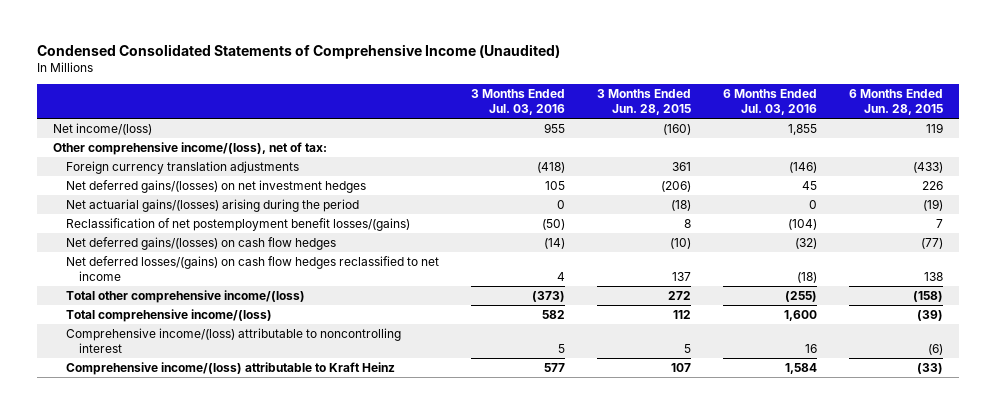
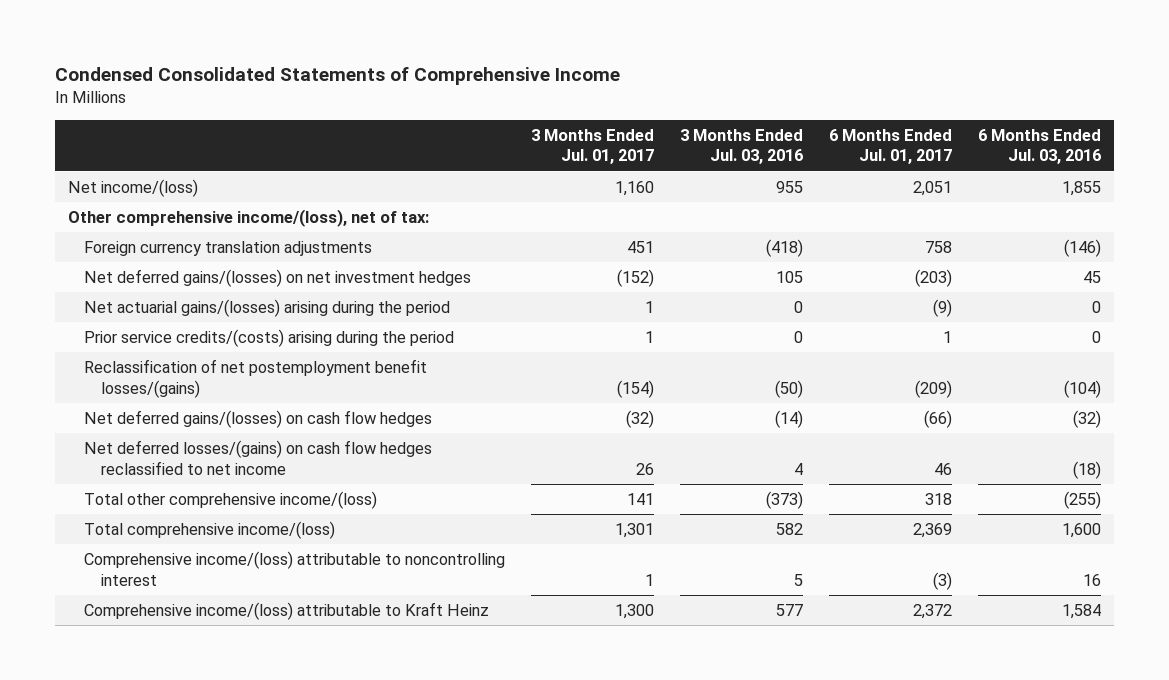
- Condensed Consolidated Statements of Comprehensive Income (Unaudited)
+ Condensed Consolidated Statements of Comprehensive Income
- | 3 Months Ended Jul. 03, 2016 | 3 Months Ended Jun. 28, 2015 | 6 Months Ended Jul. 03, 2016 | 6 Months Ended Jun. 28, 2015
+ | 3 Months Ended Jul. 01, 2017 | 3 Months Ended Jul. 03, 2016 | 6 Months Ended Jul. 01, 2017 | 6 Months Ended Jul. 03, 2016
+ Prior service credits/(costs) arising during the period | 1 | 0 | 1 | 0

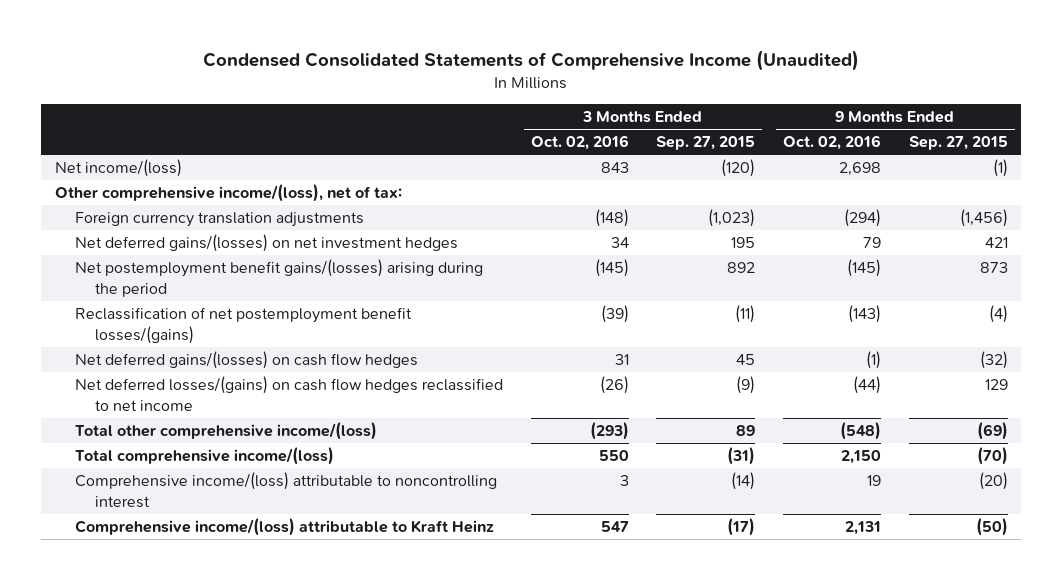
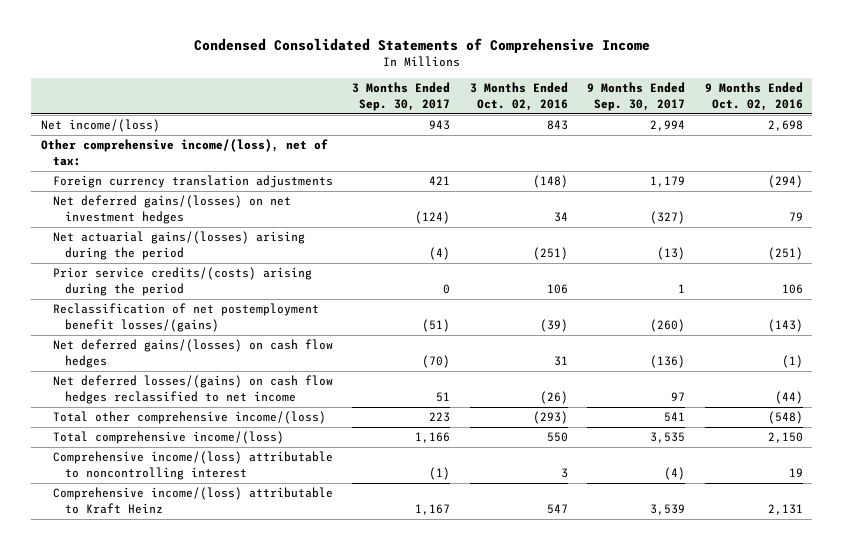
- Condensed Consolidated Statements of Comprehensive Income (Unaudited)
+ Condensed Consolidated Statements of Comprehensive Income
- | 3 Months Ended Oct. 02, 2016 | 3 Months Ended Sep. 27, 2015 | 9 Months Ended Oct. 02, 2016 | 9 Months Ended Sep. 27, 2015
+ | 3 Months Ended Sep. 30, 2017 | 3 Months Ended Oct. 02, 2016 | 9 Months Ended Sep. 30, 2017 | 9 Months Ended Oct. 02, 2016
- Net postemployment benefit gains/(losses) arising during the period | (145) | 892 | (145) | 873
+ Net actuarial gains/(losses) arising during the period | (4) | (251) | (13) | (251)
+ Prior service credits/(costs) arising during the period | 0 | 106 | 1 | 106

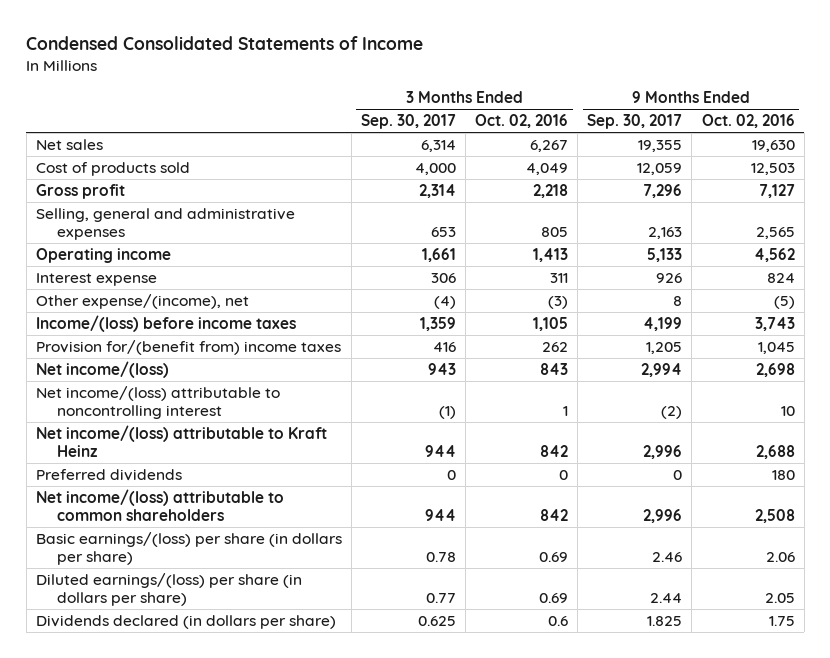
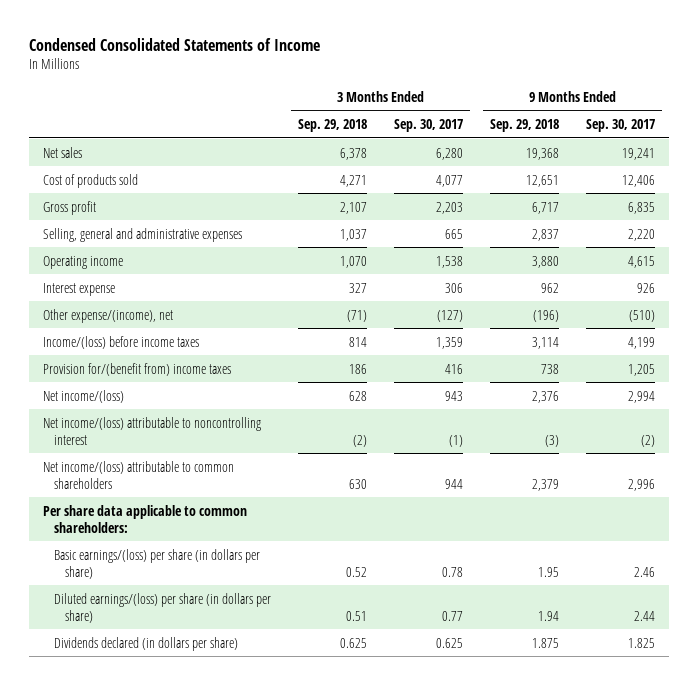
- | 3 Months Ended Sep. 30, 2017 | 3 Months Ended Oct. 02, 2016 | 9 Months Ended Sep. 30, 2017 | 9 Months Ended Oct. 02, 2016
+ | 3 Months Ended Sep. 29, 2018 | 3 Months Ended Sep. 30, 2017 | 9 Months Ended Sep. 29, 2018 | 9 Months Ended Sep. 30, 2017
- Net sales | 6,314 | 6,267 | 19,355 | 19,630
- Cost of products sold | 4,000 | 4,049 | 12,059 | 12,503
- Gross profit | 2,314 | 2,218 | 7,296 | 7,127
- Selling, general and administrative expenses | 653 | 805 | 2,163 | 2,565
- Operating income | 1,661 | 1,413 | 5,133 | 4,562
+ Net sales | 6,378 | 6,280 | 19,368 | 19,241
+ Cost of products sold | 4,271 | 4,077 | 12,651 | 12,406
+ Gross profit | 2,107 | 2,203 | 6,717 | 6,835
+ Selling, general and administrative expenses | 1,037 | 665 | 2,837 | 2,220
+ Operating income | 1,070 | 1,538 | 3,880 | 4,615
- Other expense/(income), net | (4) | (3) | 8 | (5)
+ Other expense/(income), net | (71) | (127) | (196) | (510)
- Net income/(loss) attributable to Kraft Heinz | 944 | 842 | 2,996 | 2,688
- Preferred dividends | 0 | 0 | 0 | 180
+ Per share data applicable to common shareholders:

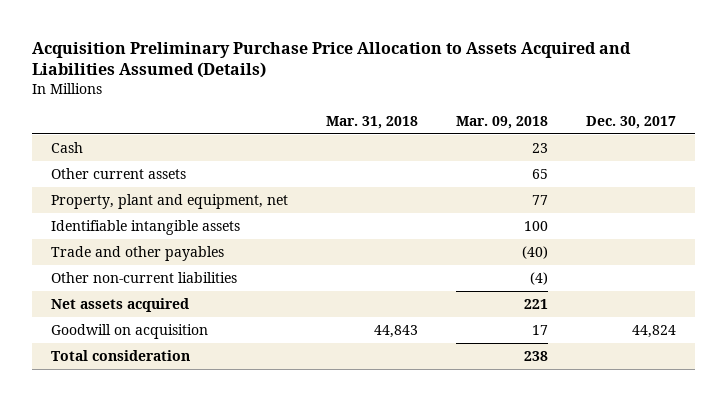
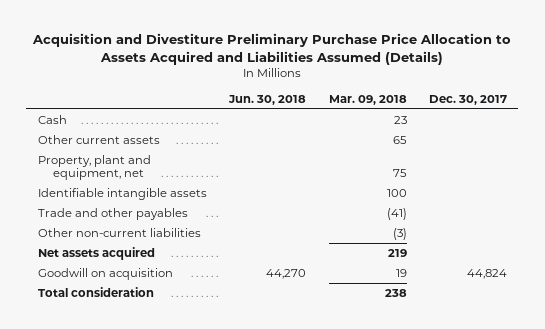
- Acquisition Preliminary Purchase Price Allocation to Assets Acquired and Liabilities Assumed (Details)
+ Acquisition and Divestiture Preliminary Purchase Price Allocation to Assets Acquired and Liabilities Assumed (Details)
- | Mar. 31, 2018 | Mar. 09, 2018 | Dec. 30, 2017
+ | Jun. 30, 2018 | Mar. 09, 2018 | Dec. 30, 2017
- Property, plant and equipment, net | | 77 |
+ Property, plant and equipment, net | | 75 |
- Trade and other payables | | (40) |
- Other non-current liabilities | | (4) |
- Net assets acquired | | 221 |
- Goodwill on acquisition | 44,843 | 17 | 44,824
+ Trade and other payables | | (41) |
+ Other non-current liabilities | | (3) |
+ Net assets acquired | | 219 |
+ Goodwill on acquisition | 44,270 | 19 | 44,824

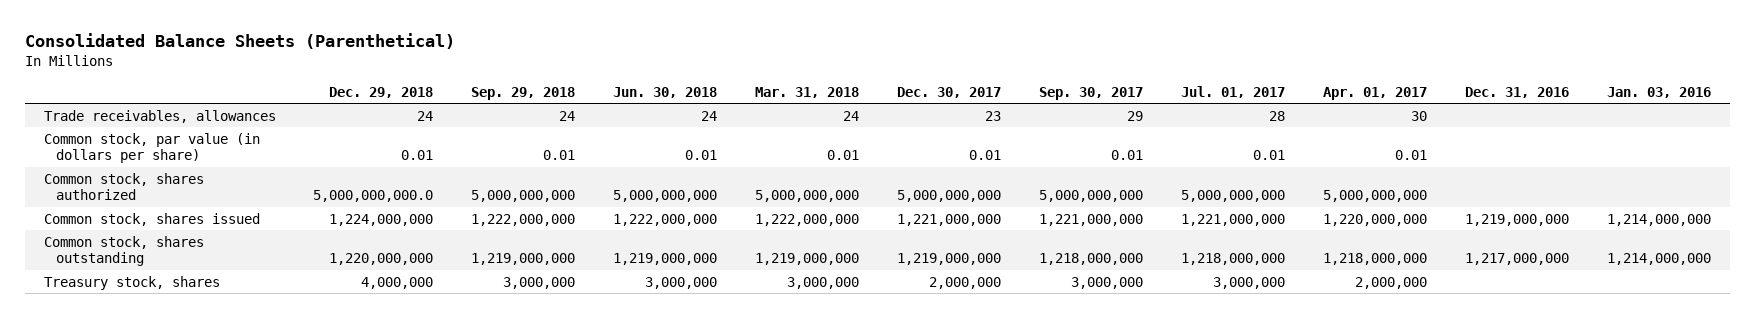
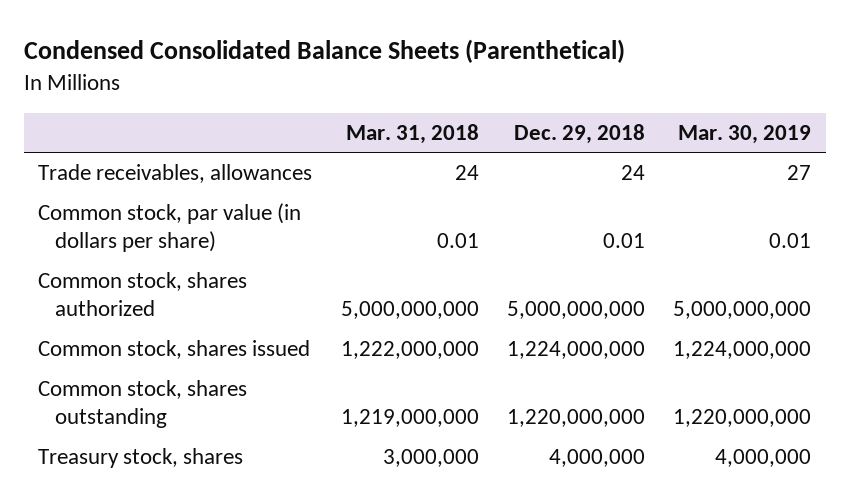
- Consolidated Balance Sheets (Parenthetical)
+ Condensed Consolidated Balance Sheets (Parenthetical)
- | Dec. 29, 2018 | Sep. 29, 2018 | Jun. 30, 2018 | Mar. 31, 2018 | Dec. 30, 2017 | Sep. 30, 2017 | Jul. 01, 2017 | Apr. 01, 2017 | Dec. 31, 2016 | Jan. 03, 2016
+ | Mar. 31, 2018 | Dec. 29, 2018 | Mar. 30, 2019
- Common stock, shares authorized | 5,000,000,000.0 | 5,000,000,000 | 5,000,000,000 | 5,000,000,000 | 5,000,000,000 | 5,000,000,000 | 5,000,000,000 | 5,000,000,000 | |
+ Common stock, shares authorized | 5,000,000,000 | 5,000,000,000 | 5,000,000,000

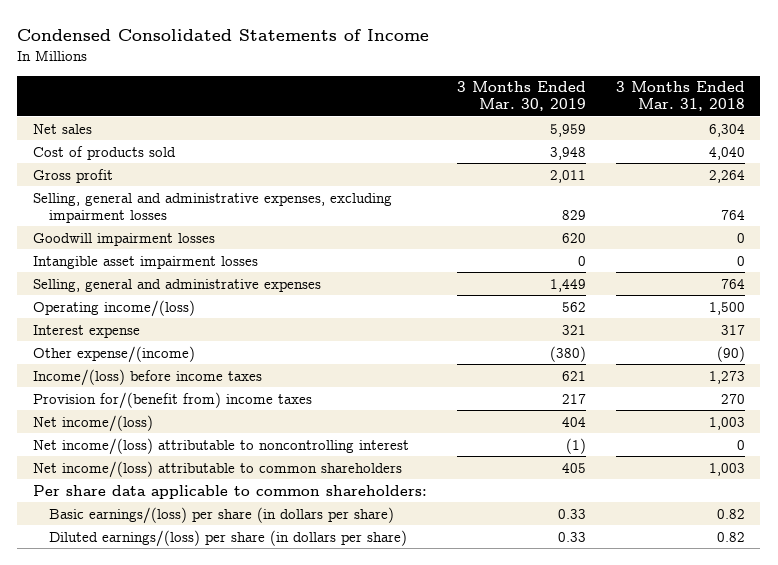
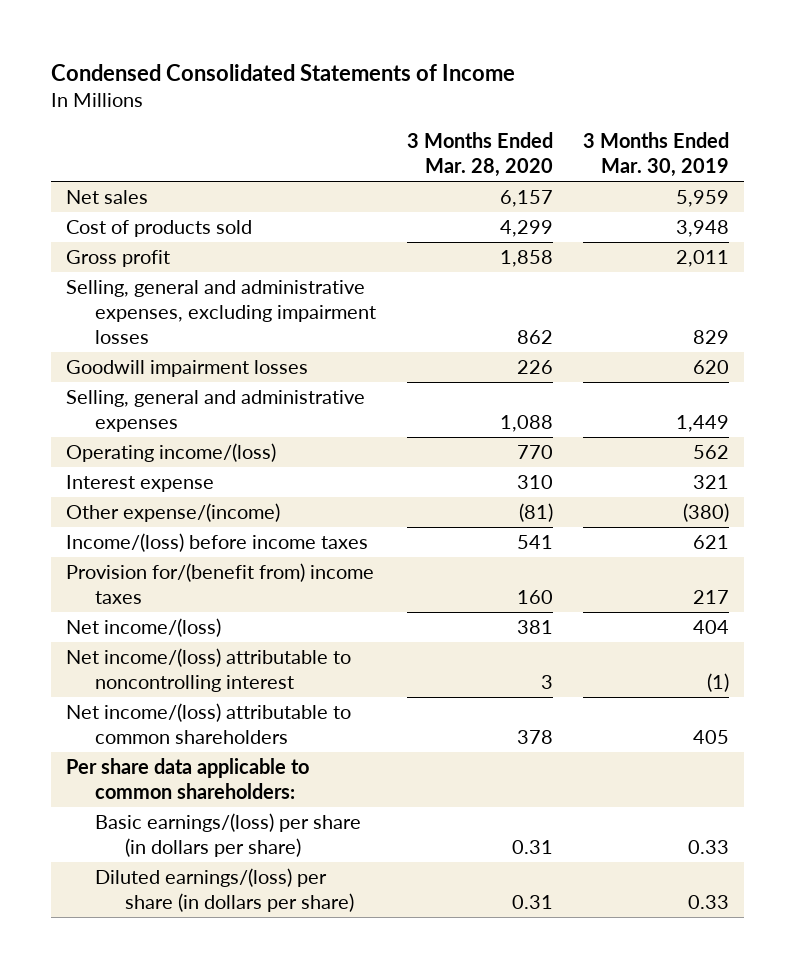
- | 3 Months Ended Mar. 30, 2019 | 3 Months Ended Mar. 31, 2018
+ | 3 Months Ended Mar. 28, 2020 | 3 Months Ended Mar. 30, 2019
- Intangible asset impairment losses | 0 | 0

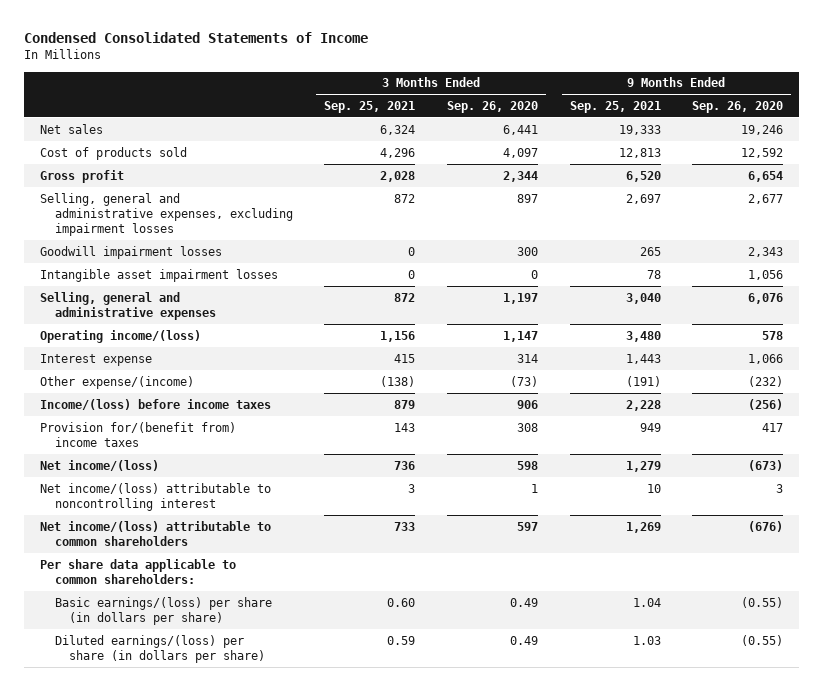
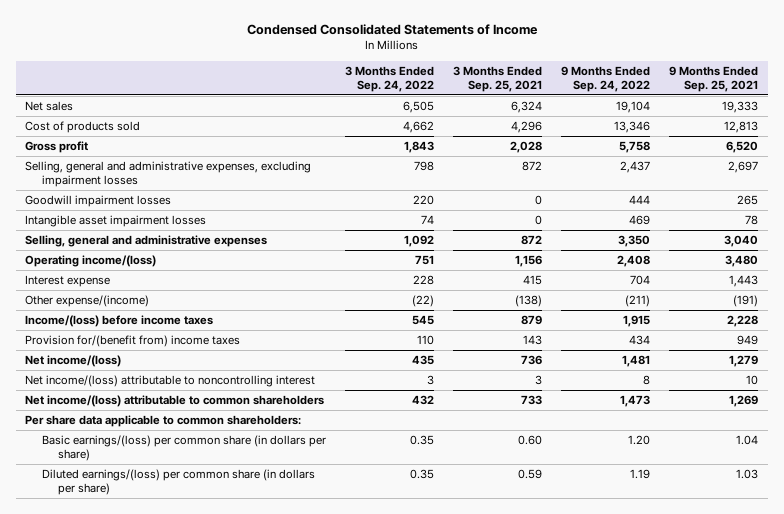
- | 3 Months Ended Sep. 25, 2021 | 3 Months Ended Sep. 26, 2020 | 9 Months Ended Sep. 25, 2021 | 9 Months Ended Sep. 26, 2020
+ | 3 Months Ended Sep. 24, 2022 | 3 Months Ended Sep. 25, 2021 | 9 Months Ended Sep. 24, 2022 | 9 Months Ended Sep. 25, 2021
- Basic earnings/(loss) per share (in dollars per share) | 0.60 | 0.49 | 1.04 | (0.55)
- Diluted earnings/(loss) per share (in dollars per share) | 0.59 | 0.49 | 1.03 | (0.55)
+ Basic earnings/(loss) per common share (in dollars per share) | 0.35 | 0.60 | 1.20 | 1.04
+ Diluted earnings/(loss) per common share (in dollars per share) | 0.35 | 0.59 | 1.19 | 1.03

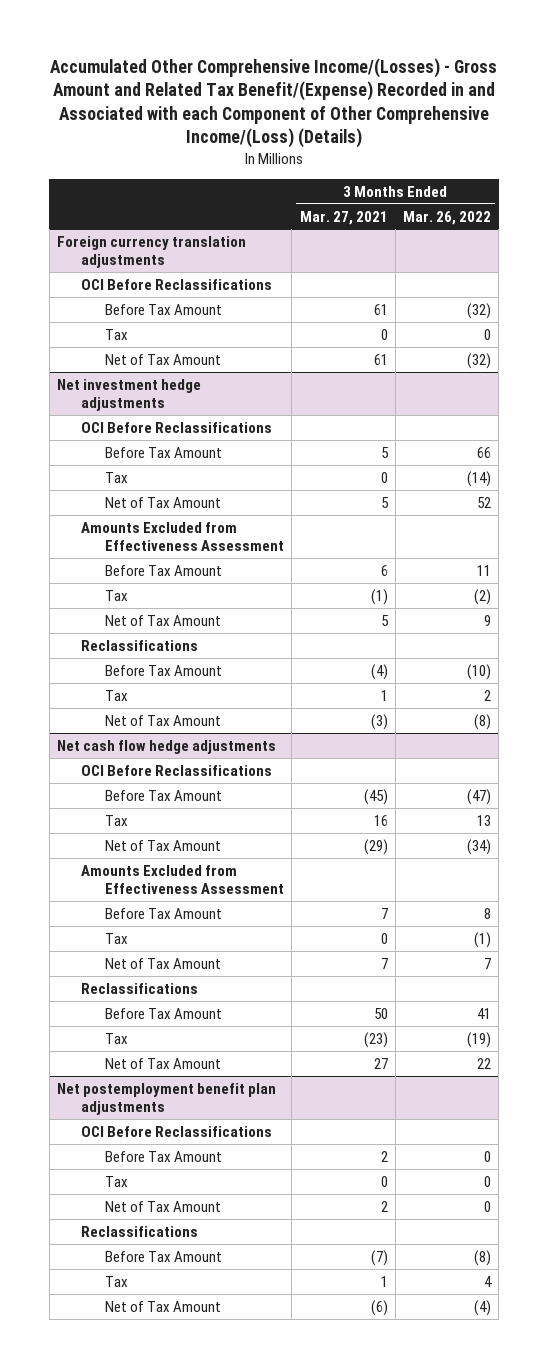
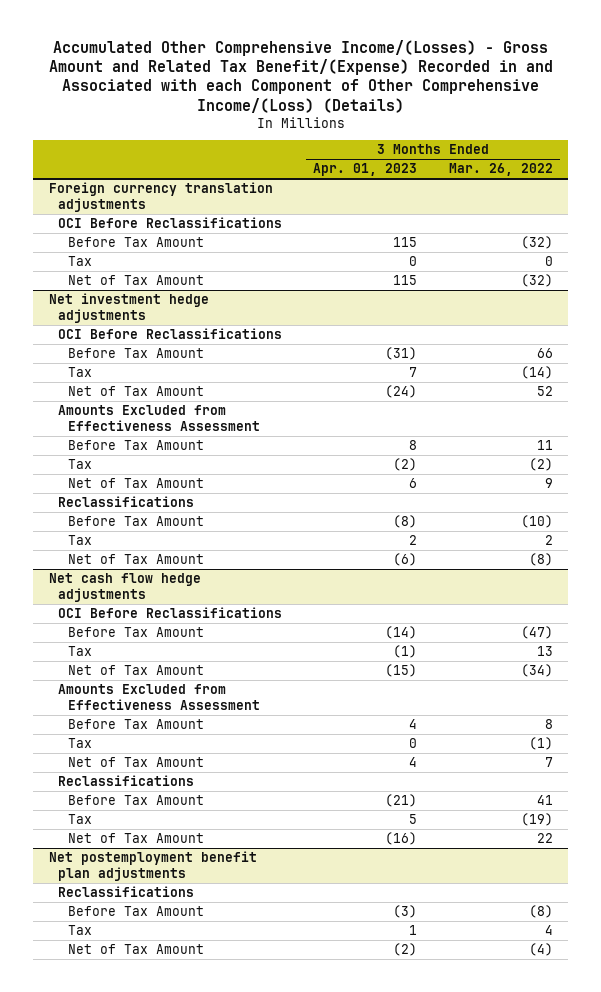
- | 3 Months Ended Mar. 27, 2021 | 3 Months Ended Mar. 26, 2022
+ | 3 Months Ended Apr. 01, 2023 | 3 Months Ended Mar. 26, 2022
@ Net postemployment benefit plan adjustments
- OCI Before Reclassifications
- Before Tax Amount | 2 | 0
- Tax | 0 | 0
- Net of Tax Amount | 2 | 0

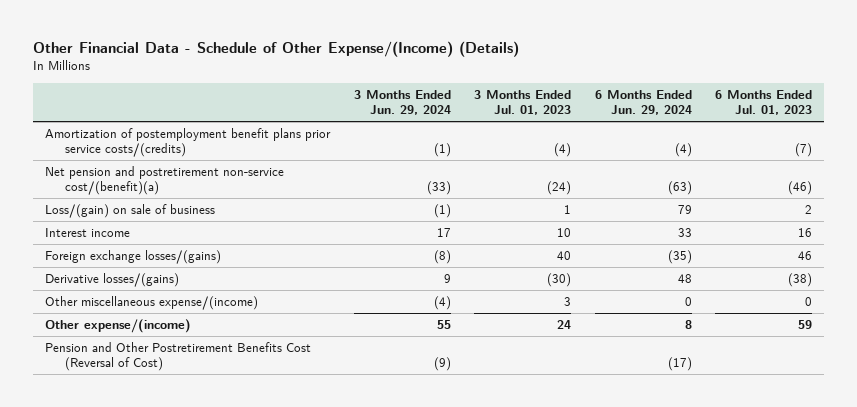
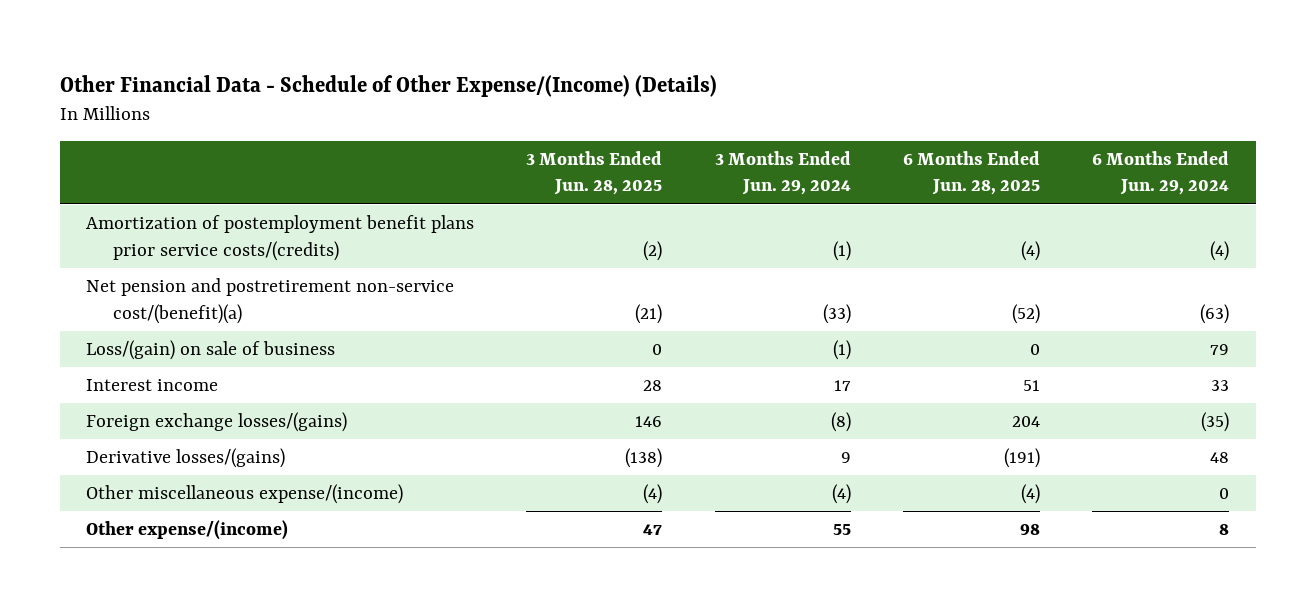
- | 3 Months Ended Jun. 29, 2024 | 3 Months Ended Jul. 01, 2023 | 6 Months Ended Jun. 29, 2024 | 6 Months Ended Jul. 01, 2023
+ | 3 Months Ended Jun. 28, 2025 | 3 Months Ended Jun. 29, 2024 | 6 Months Ended Jun. 28, 2025 | 6 Months Ended Jun. 29, 2024
- Pension and Other Postretirement Benefits Cost (Reversal of Cost) | (9) | | (17) |

